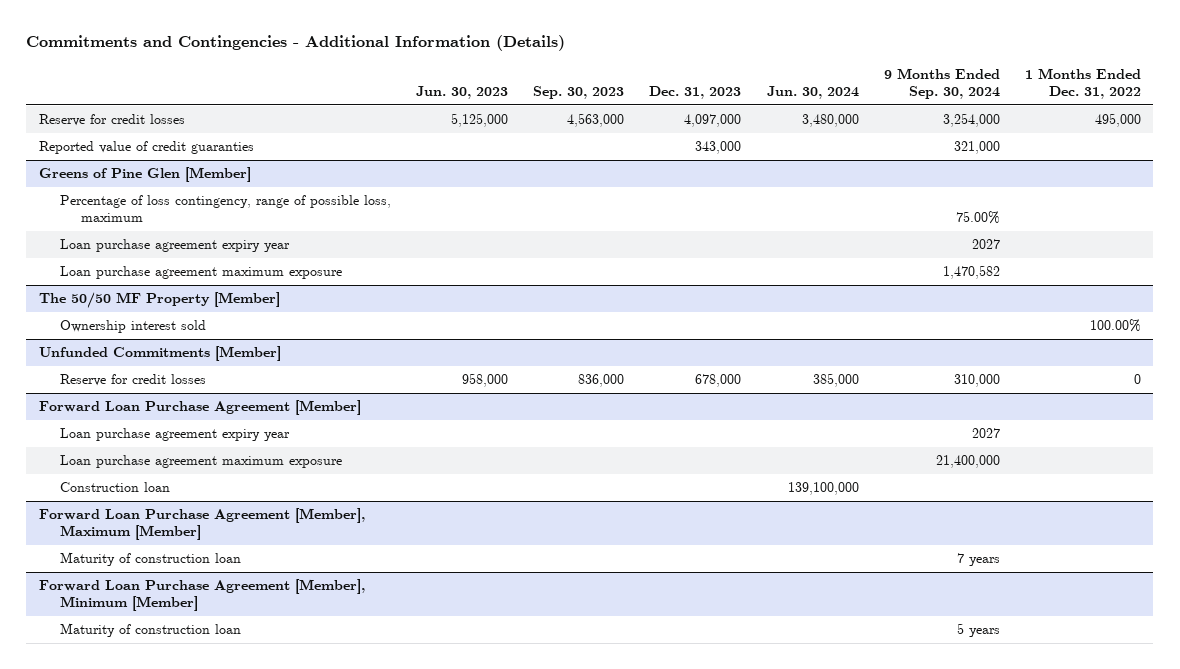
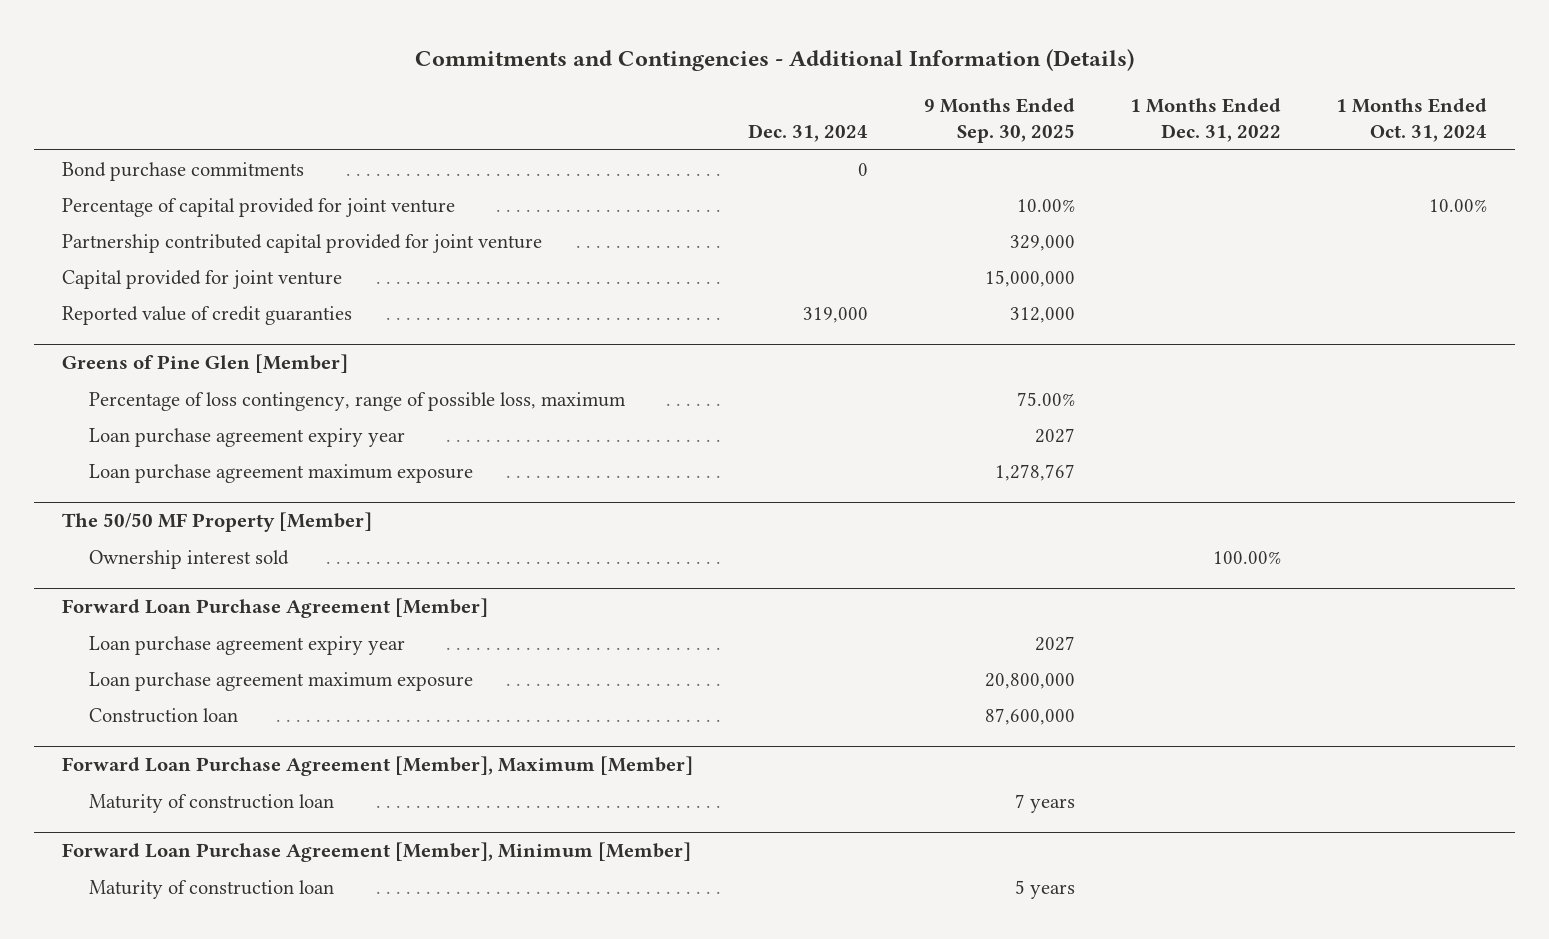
- | Jun. 30, 2023 | Sep. 30, 2023 | Dec. 31, 2023 | Jun. 30, 2024 | 9 Months Ended Sep. 30, 2024 | 1 Months Ended Dec. 31, 2022
+ | Dec. 31, 2024 | 9 Months Ended Sep. 30, 2025 | 1 Months Ended Dec. 31, 2022 | 1 Months Ended Oct. 31, 2024
- Reserve for credit losses | 5,125,000 | 4,563,000 | 4,097,000 | 3,480,000 | 3,254,000 | 495,000
+ Bond purchase commitments | 0 | | |
+ Percentage of capital provided for joint venture | | 10.00% | | 10.00%
+ Partnership contributed capital provided for joint venture | | 329,000 | |
+ Capital provided for joint venture | | 15,000,000 | |
- Unfunded Commitments [Member]
- Reserve for credit losses | 958,000 | 836,000 | 678,000 | 385,000 | 310,000 | 0

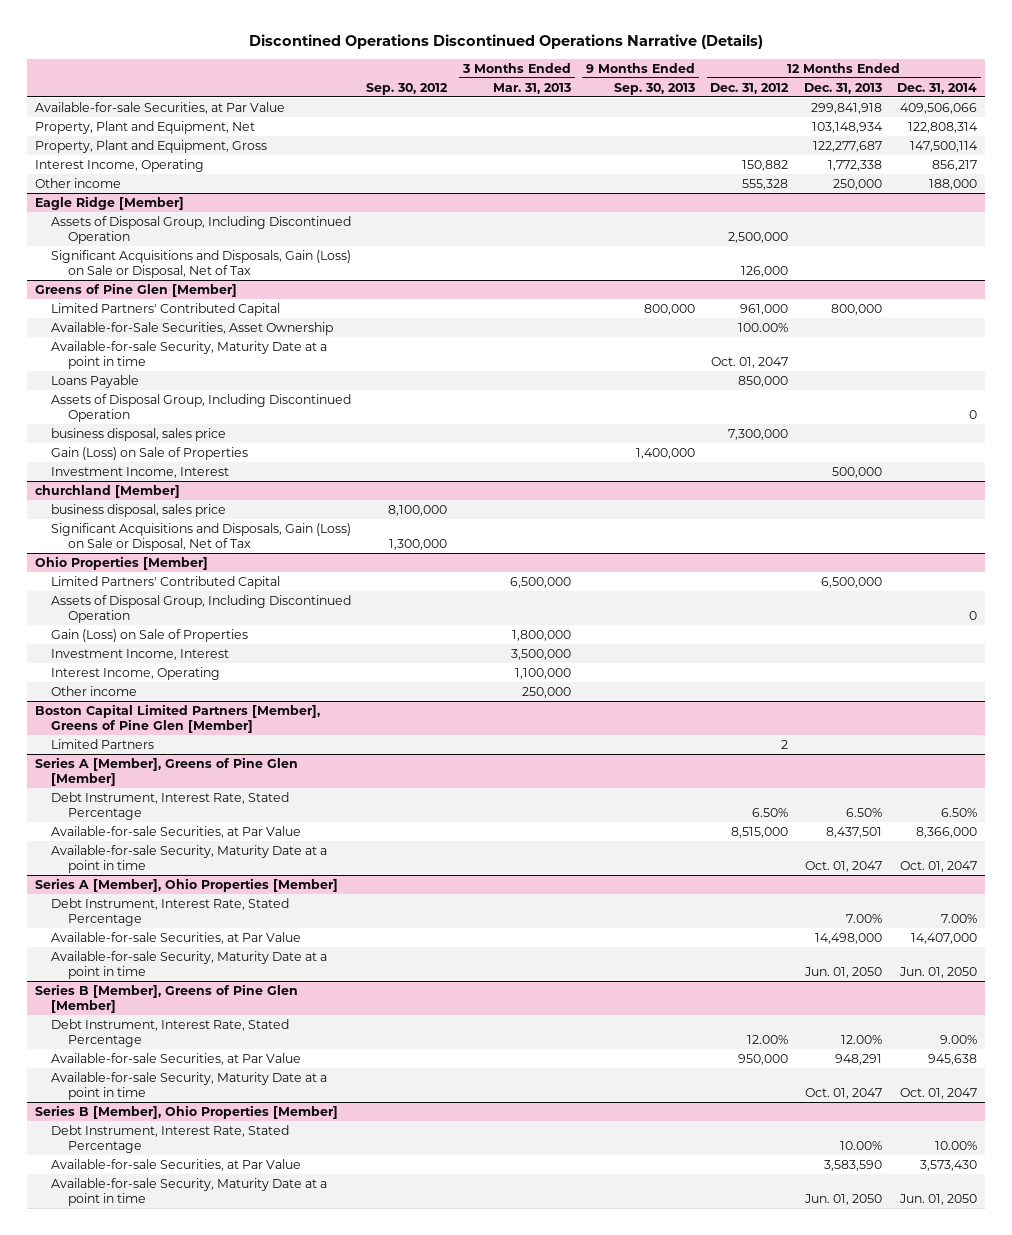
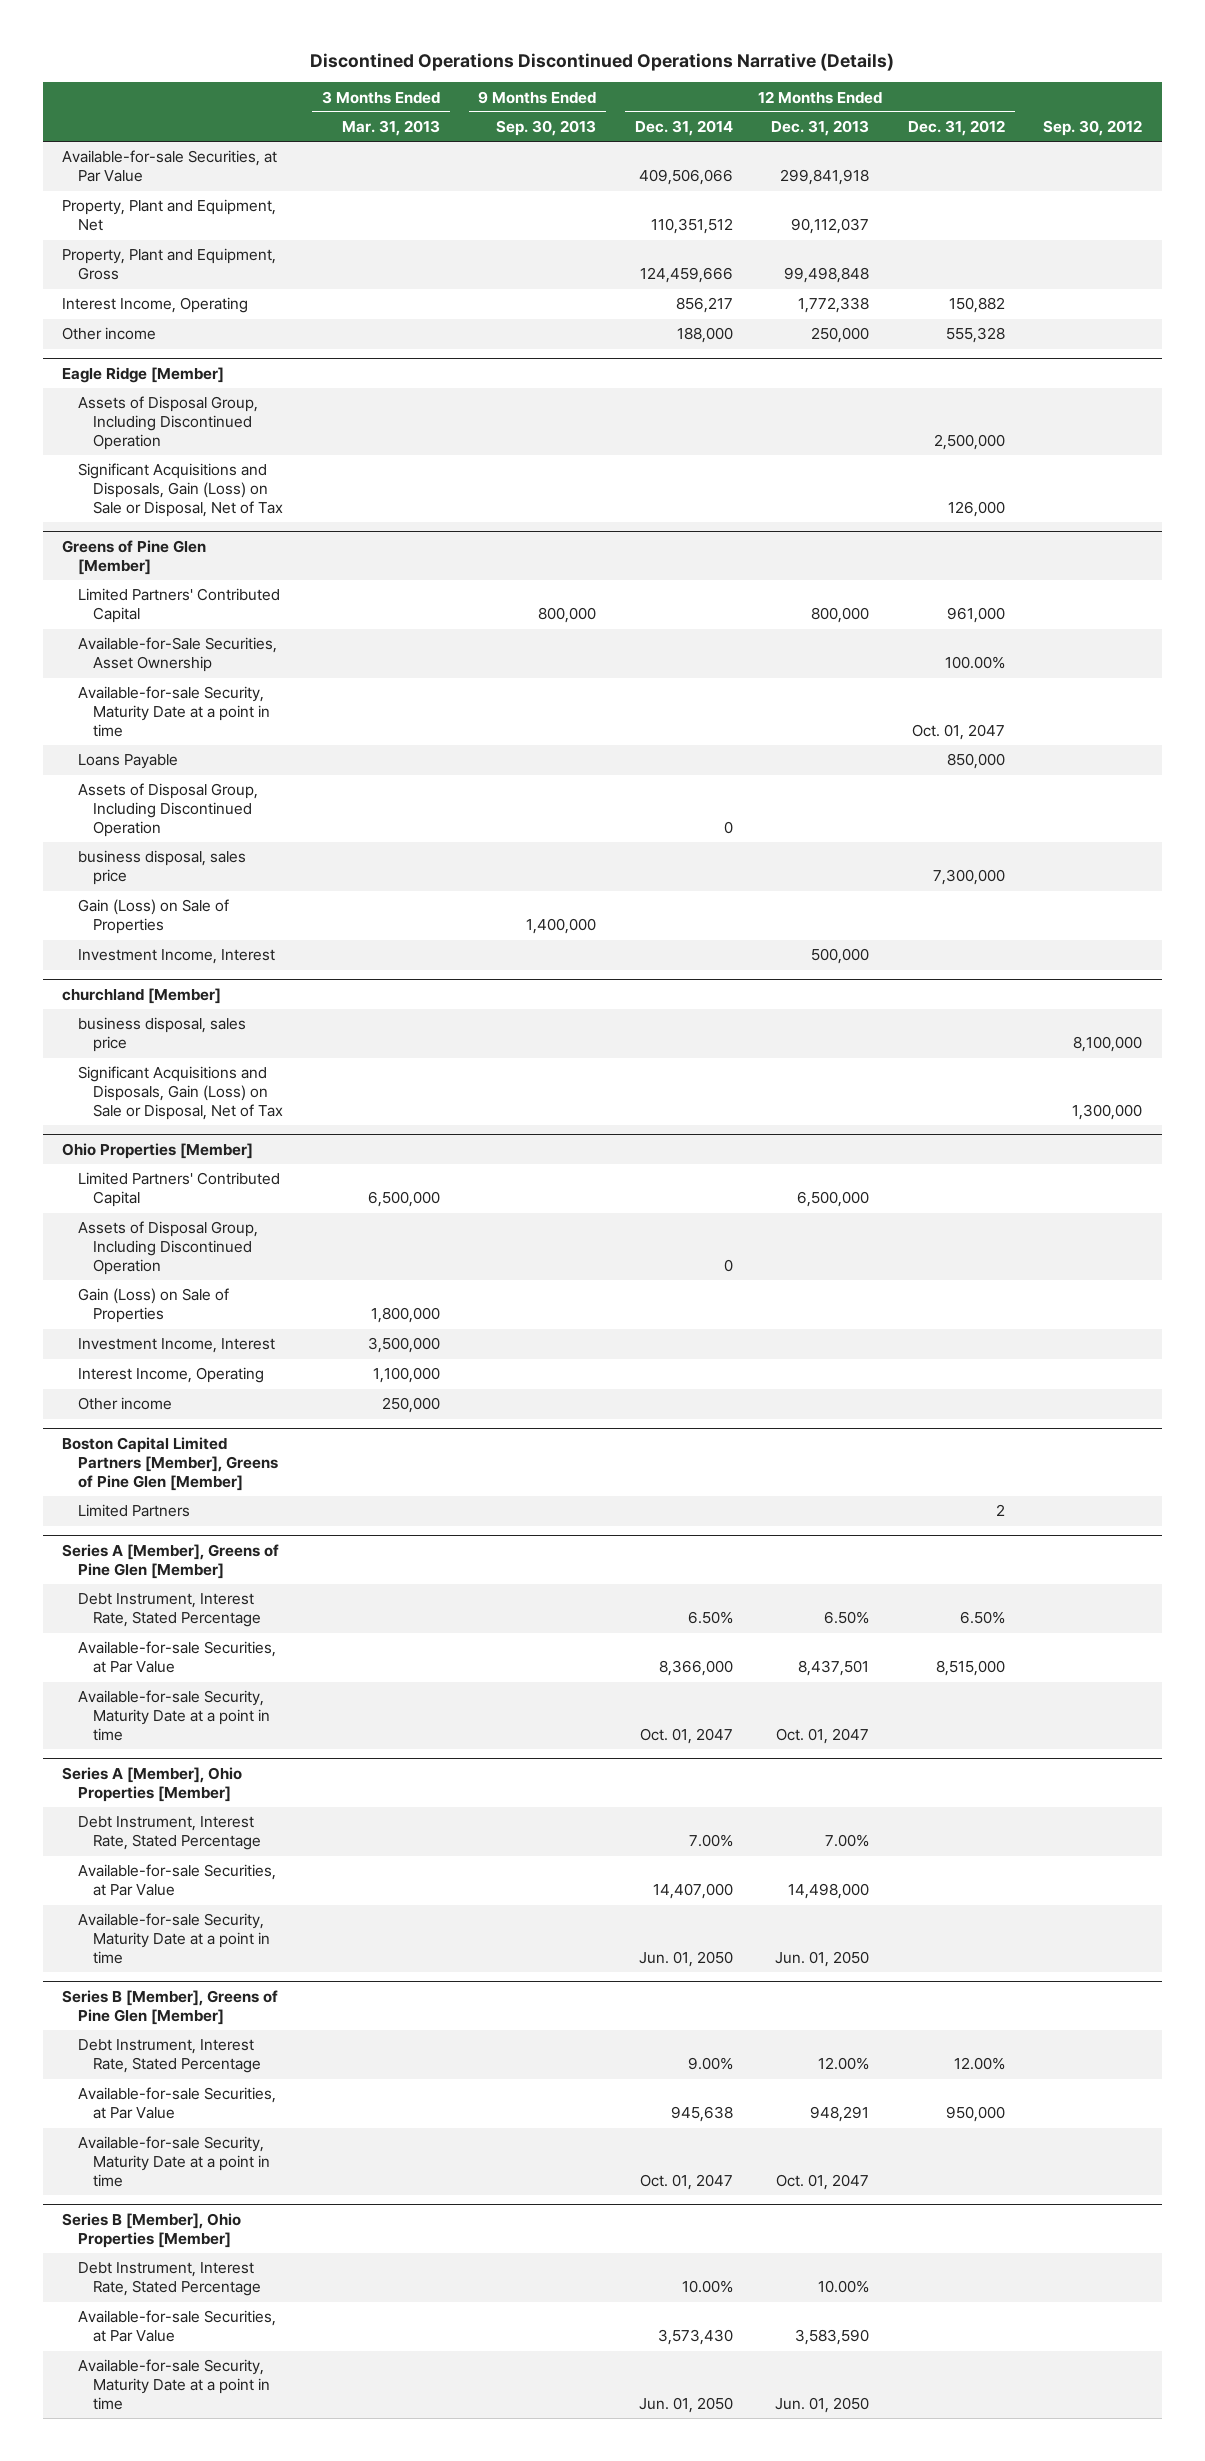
- | Sep. 30, 2012 | 3 Months Ended Mar. 31, 2013 | 9 Months Ended Sep. 30, 2013 | 12 Months Ended Dec. 31, 2012 | 12 Months Ended Dec. 31, 2013 | 12 Months Ended Dec. 31, 2014
+ | 3 Months Ended Mar. 31, 2013 | 9 Months Ended Sep. 30, 2013 | 12 Months Ended Dec. 31, 2014 | 12 Months Ended Dec. 31, 2013 | 12 Months Ended Dec. 31, 2012 | Sep. 30, 2012
- Property, Plant and Equipment, Net | | | | | 103,148,934 | 122,808,314
- Property, Plant and Equipment, Gross | | | | | 122,277,687 | 147,500,114
+ Property, Plant and Equipment, Net | | | 110,351,512 | 90,112,037 | |
+ Property, Plant and Equipment, Gross | | | 124,459,666 | 99,498,848 | |

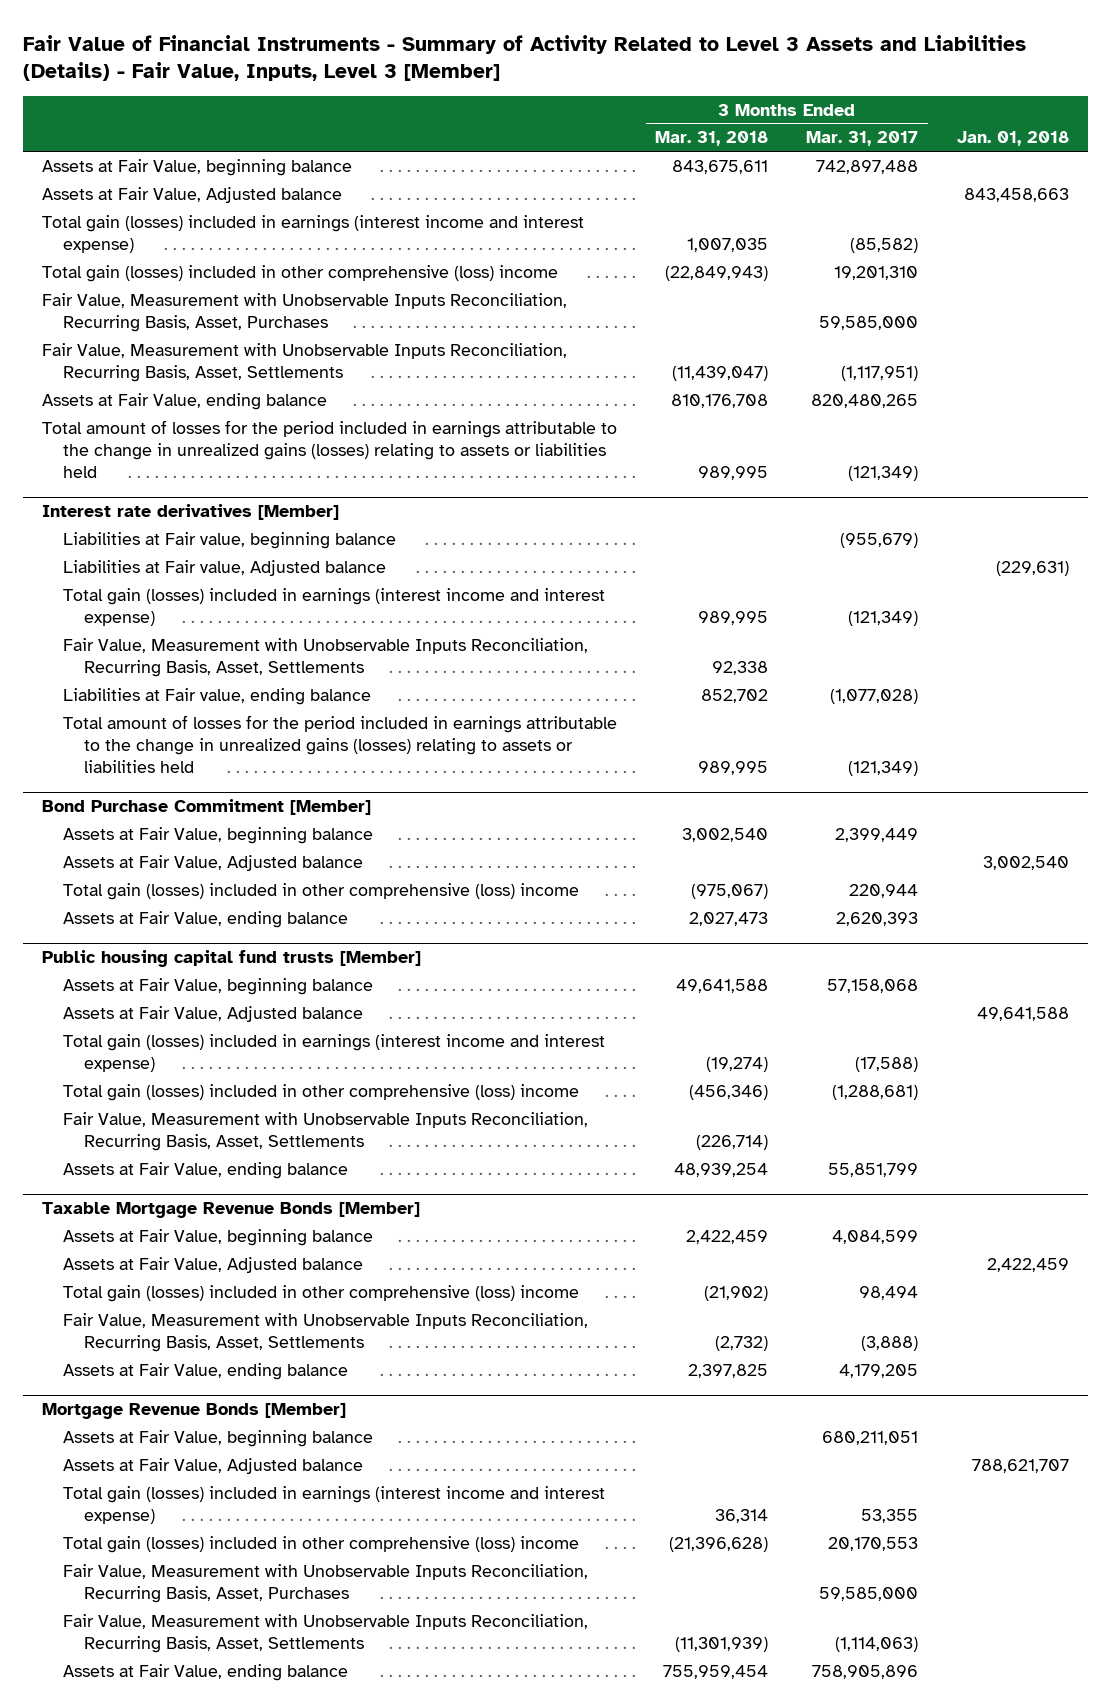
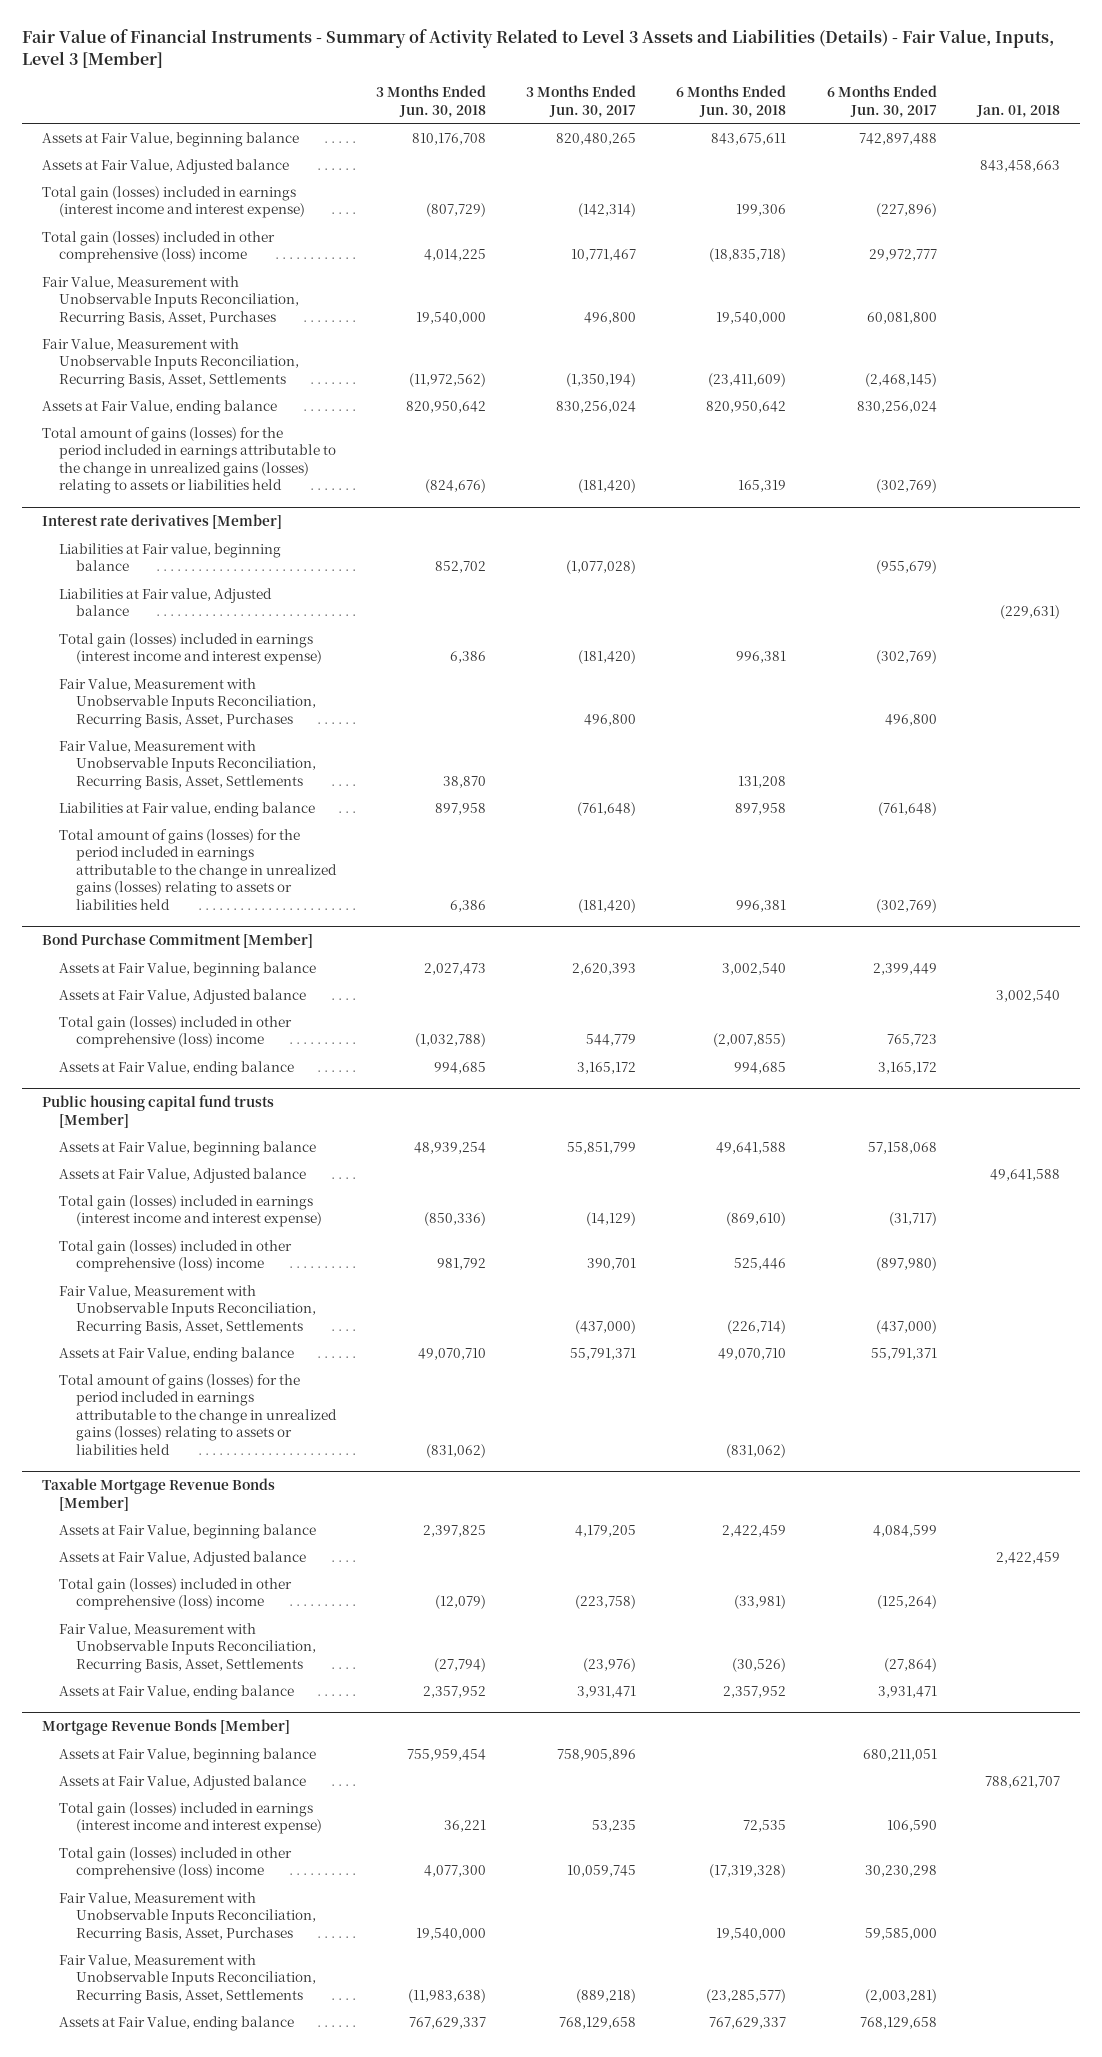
- | 3 Months Ended Mar. 31, 2018 | 3 Months Ended Mar. 31, 2017 | Jan. 01, 2018
+ | 3 Months Ended Jun. 30, 2018 | 3 Months Ended Jun. 30, 2017 | 6 Months Ended Jun. 30, 2018 | 6 Months Ended Jun. 30, 2017 | Jan. 01, 2018
- Total amount of losses for the period included in earnings attributable to the change in unrealized gains (losses) relating to assets or liabilities held | 989,995 | (121,349) |
+ Total amount of gains (losses) for the period included in earnings attributable to the change in unrealized gains (losses) relating to assets or liabilities held | (824,676) | (181,420) | 165,319 | (302,769) |
@ Interest rate derivatives [Member]
+ Fair Value, Measurement with Unobservable Inputs Reconciliation, Recurring Basis, Asset, Purchases | | 496,800 | | 496,800 |
- Total amount of losses for the period included in earnings attributable to the change in unrealized gains (losses) relating to assets or liabilities held | 989,995 | (121,349) |
+ Total amount of gains (losses) for the period included in earnings attributable to the change in unrealized gains (losses) relating to assets or liabilities held | 6,386 | (181,420) | 996,381 | (302,769) |
@ Public housing capital fund trusts [Member]
+ Total amount of gains (losses) for the period included in earnings attributable to the change in unrealized gains (losses) relating to assets or liabilities held | (831,062) | | (831,062) | |

